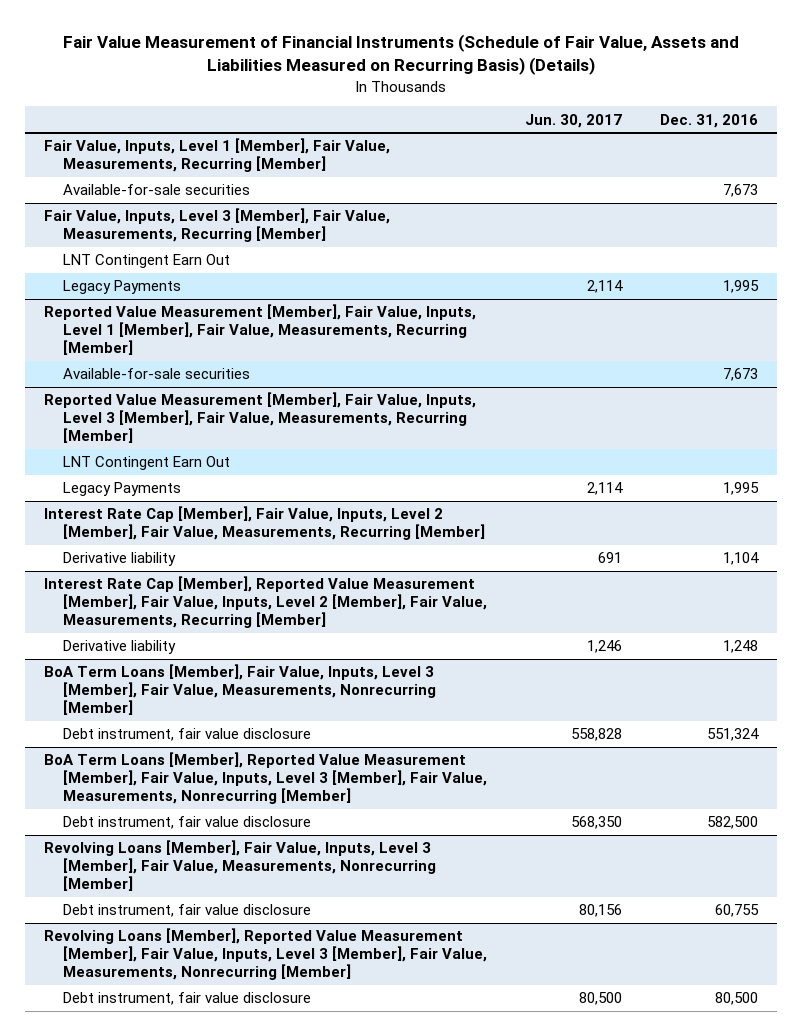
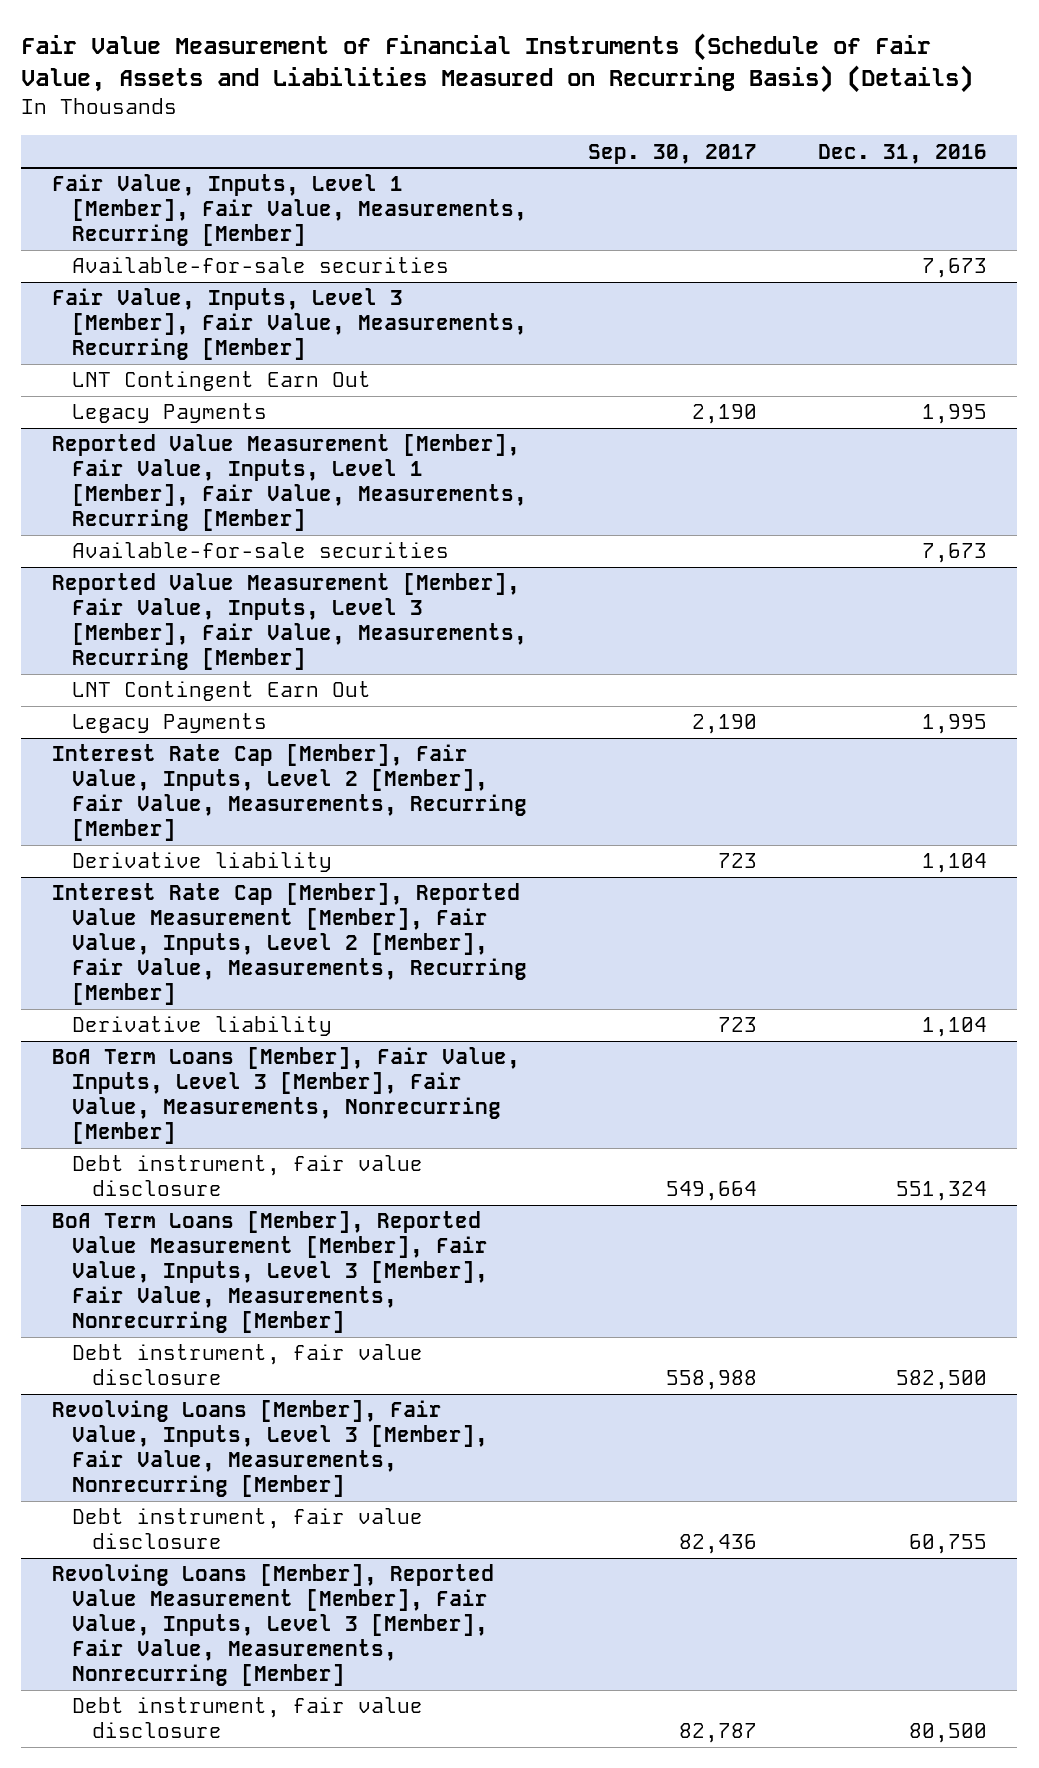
- | Jun. 30, 2017 | Dec. 31, 2016
+ | Sep. 30, 2017 | Dec. 31, 2016
@ Interest Rate Cap [Member], Reported Value Measurement [Member], Fair Value, Inputs, Level 2 [Member], Fair Value, Measurements, Recurring [Member]
- Derivative liability | 1,246 | 1,248
+ Derivative liability | 723 | 1,104

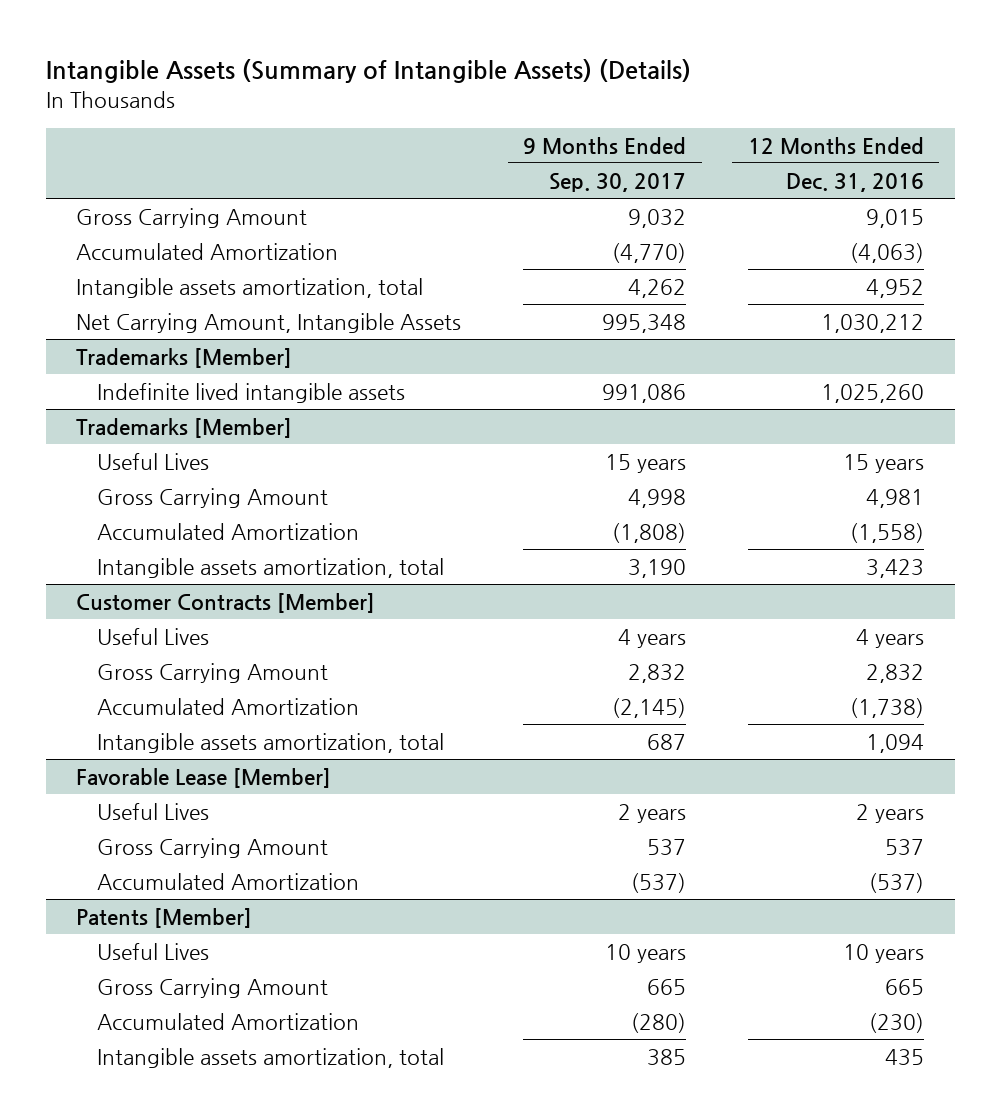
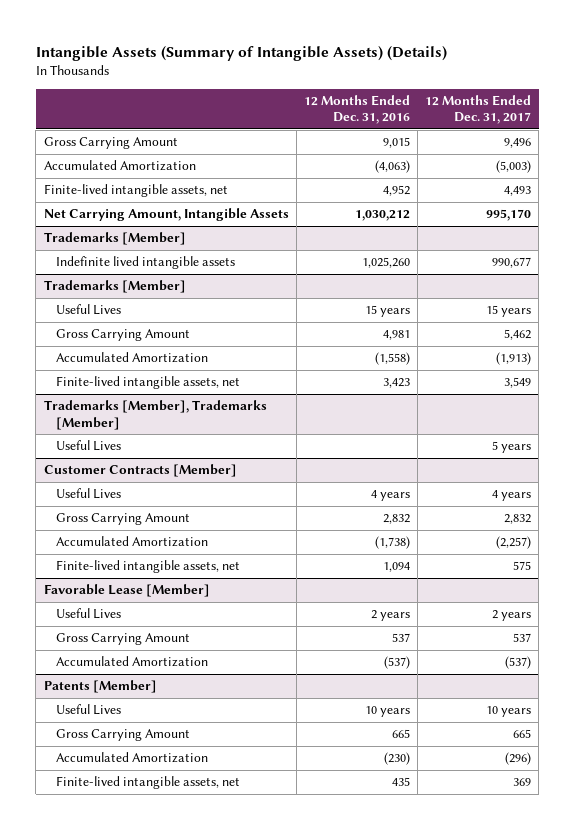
- | 9 Months Ended Sep. 30, 2017 | 12 Months Ended Dec. 31, 2016
+ | 12 Months Ended Dec. 31, 2016 | 12 Months Ended Dec. 31, 2017
- Intangible assets amortization, total | 4,262 | 4,952
+ Finite-lived intangible assets, net | 4,952 | 4,493
@ Trademarks [Member]
- Intangible assets amortization, total | 3,190 | 3,423
+ Finite-lived intangible assets, net | 3,423 | 3,549
+ Trademarks [Member], Trademarks [Member]
+ Useful Lives | | 5 years
@ Customer Contracts [Member]
- Intangible assets amortization, total | 687 | 1,094
+ Finite-lived intangible assets, net | 1,094 | 575
@ Patents [Member]
- Intangible assets amortization, total | 385 | 435
+ Finite-lived intangible assets, net | 435 | 369

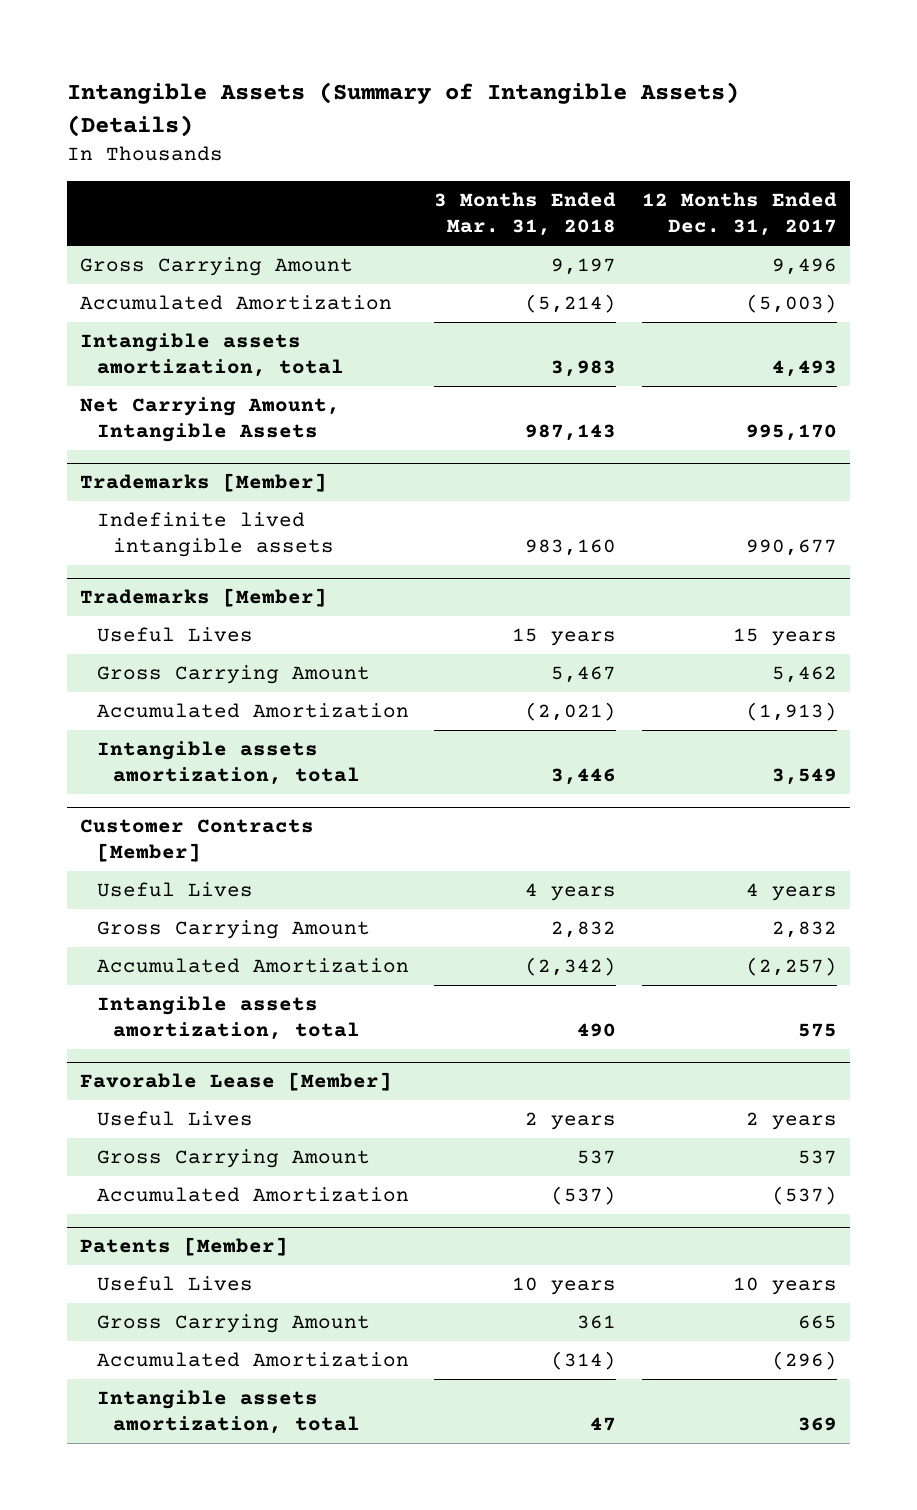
- | 12 Months Ended Dec. 31, 2016 | 12 Months Ended Dec. 31, 2017
+ | 3 Months Ended Mar. 31, 2018 | 12 Months Ended Dec. 31, 2017
- Finite-lived intangible assets, net | 4,952 | 4,493
+ Intangible assets amortization, total | 3,983 | 4,493
@ Trademarks [Member]
- Finite-lived intangible assets, net | 3,423 | 3,549
- Trademarks [Member], Trademarks [Member]
- Useful Lives | | 5 years
@ Trademarks [Member]
+ Intangible assets amortization, total | 3,446 | 3,549
@ Customer Contracts [Member]
- Finite-lived intangible assets, net | 1,094 | 575
+ Intangible assets amortization, total | 490 | 575
@ Patents [Member]
- Finite-lived intangible assets, net | 435 | 369
+ Intangible assets amortization, total | 47 | 369

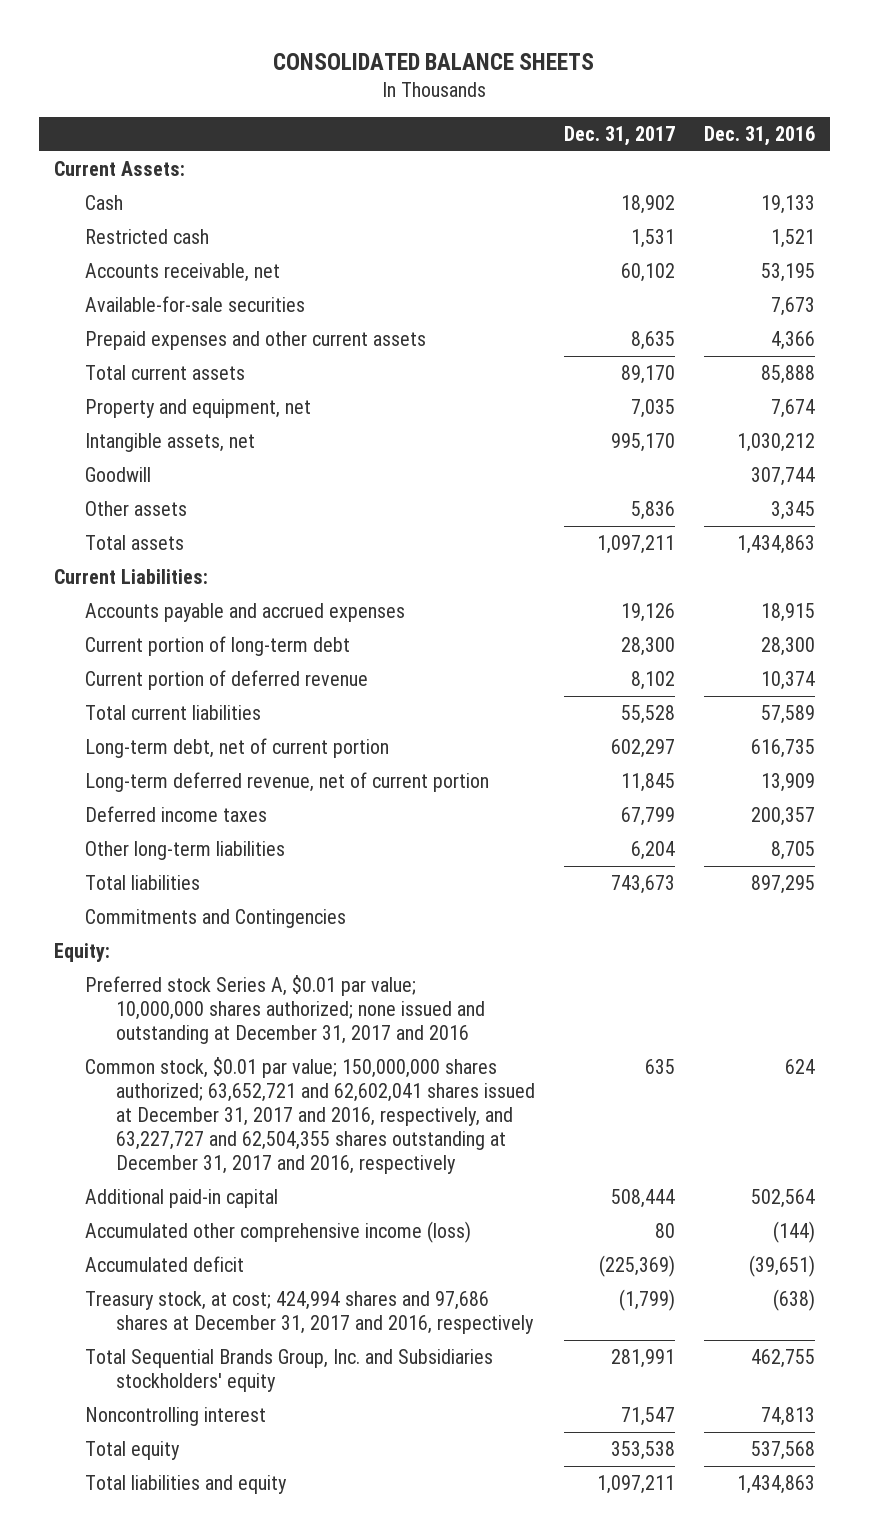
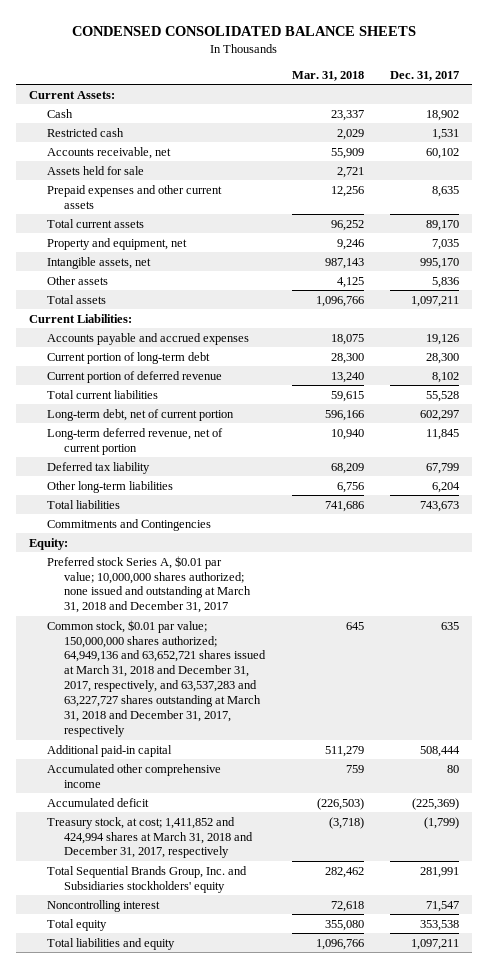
- CONSOLIDATED BALANCE SHEETS
+ CONDENSED CONSOLIDATED BALANCE SHEETS
- | Dec. 31, 2017 | Dec. 31, 2016
+ | Mar. 31, 2018 | Dec. 31, 2017
- Available-for-sale securities | | 7,673
+ Assets held for sale | 2,721 |
- Goodwill | | 307,744
- Deferred income taxes | 67,799 | 200,357
+ Deferred tax liability | 68,209 | 67,799
- Preferred stock Series A, $0.01 par value; 10,000,000 shares authorized; none issued and outstanding at December 31, 2017 and 2016
- Common stock, $0.01 par value; 150,000,000 shares authorized; 63,652,721 and 62,602,041 shares issued at December 31, 2017 and 2016, respectively, and 63,227,727 and 62,504,355 shares outstanding at December 31, 2017 and 2016, respectively | 635 | 624
+ Preferred stock Series A, $0.01 par value; 10,000,000 shares authorized; none issued and outstanding at March 31, 2018 and December 31, 2017
+ Common stock, $0.01 par value; 150,000,000 shares authorized; 64,949,136 and 63,652,721 shares issued at March 31, 2018 and December 31, 2017, respectively, and 63,537,283 and 63,227,727 shares outstanding at March 31, 2018 and December 31, 2017, respectively | 645 | 635
- Accumulated other comprehensive income (loss) | 80 | (144)
+ Accumulated other comprehensive income | 759 | 80
- Treasury stock, at cost; 424,994 shares and 97,686 shares at December 31, 2017 and 2016, respectively | (1,799) | (638)
+ Treasury stock, at cost; 1,411,852 and 424,994 shares at March 31, 2018 and December 31, 2017, respectively | (3,718) | (1,799)

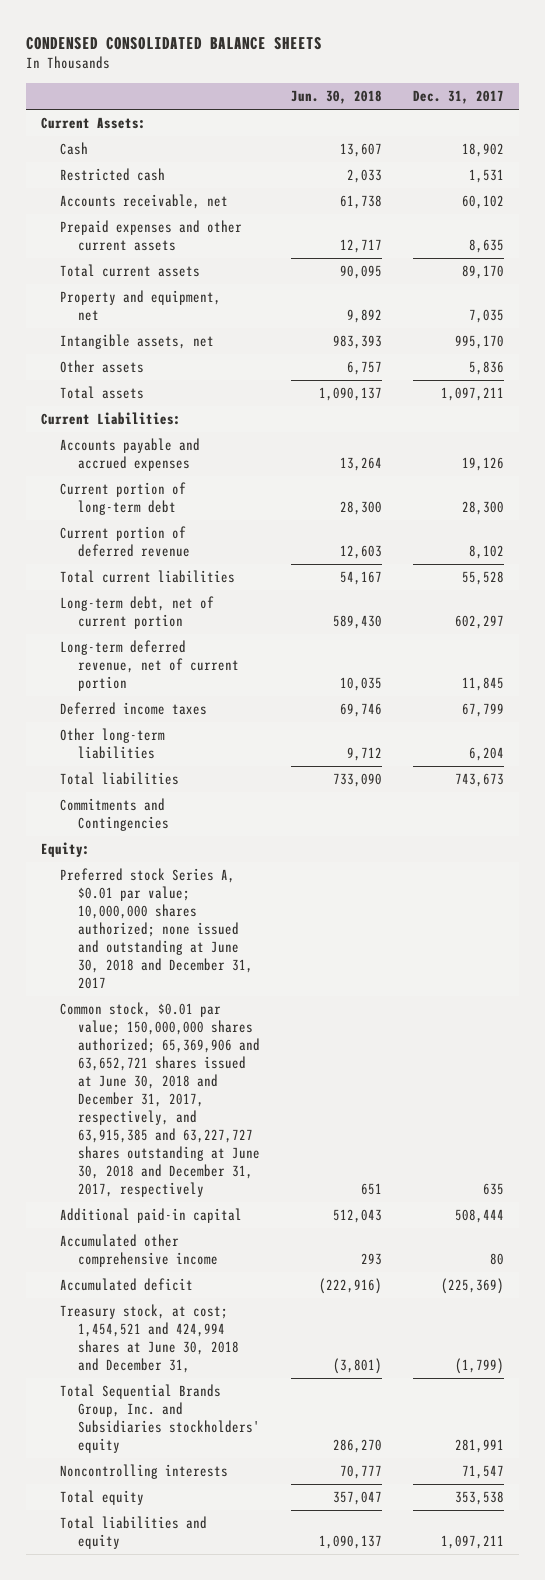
- | Mar. 31, 2018 | Dec. 31, 2017
+ | Jun. 30, 2018 | Dec. 31, 2017
- Assets held for sale | 2,721 |
- Deferred tax liability | 68,209 | 67,799
+ Deferred income taxes | 69,746 | 67,799
- Preferred stock Series A, $0.01 par value; 10,000,000 shares authorized; none issued and outstanding at March 31, 2018 and December 31, 2017
- Common stock, $0.01 par value; 150,000,000 shares authorized; 64,949,136 and 63,652,721 shares issued at March 31, 2018 and December 31, 2017, respectively, and 63,537,283 and 63,227,727 shares outstanding at March 31, 2018 and December 31, 2017, respectively | 645 | 635
+ Preferred stock Series A, $0.01 par value; 10,000,000 shares authorized; none issued and outstanding at June 30, 2018 and December 31, 2017
+ Common stock, $0.01 par value; 150,000,000 shares authorized; 65,369,906 and 63,652,721 shares issued at June 30, 2018 and December 31, 2017, respectively, and 63,915,385 and 63,227,727 shares outstanding at June 30, 2018 and December 31, 2017, respectively | 651 | 635
- Treasury stock, at cost; 1,411,852 and 424,994 shares at March 31, 2018 and December 31, 2017, respectively | (3,718) | (1,799)
+ Treasury stock, at cost; 1,454,521 and 424,994 shares at June 30, 2018 and December 31, | (3,801) | (1,799)
- Noncontrolling interest | 72,618 | 71,547
+ Noncontrolling interests | 70,777 | 71,547

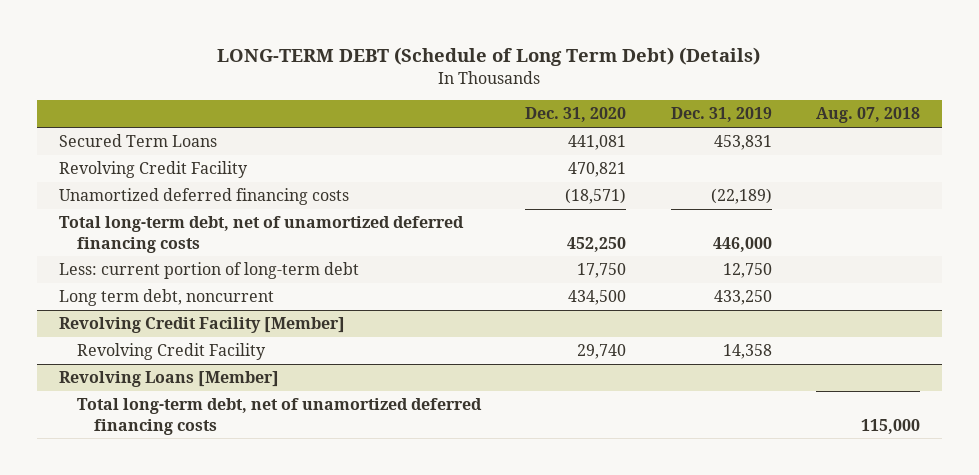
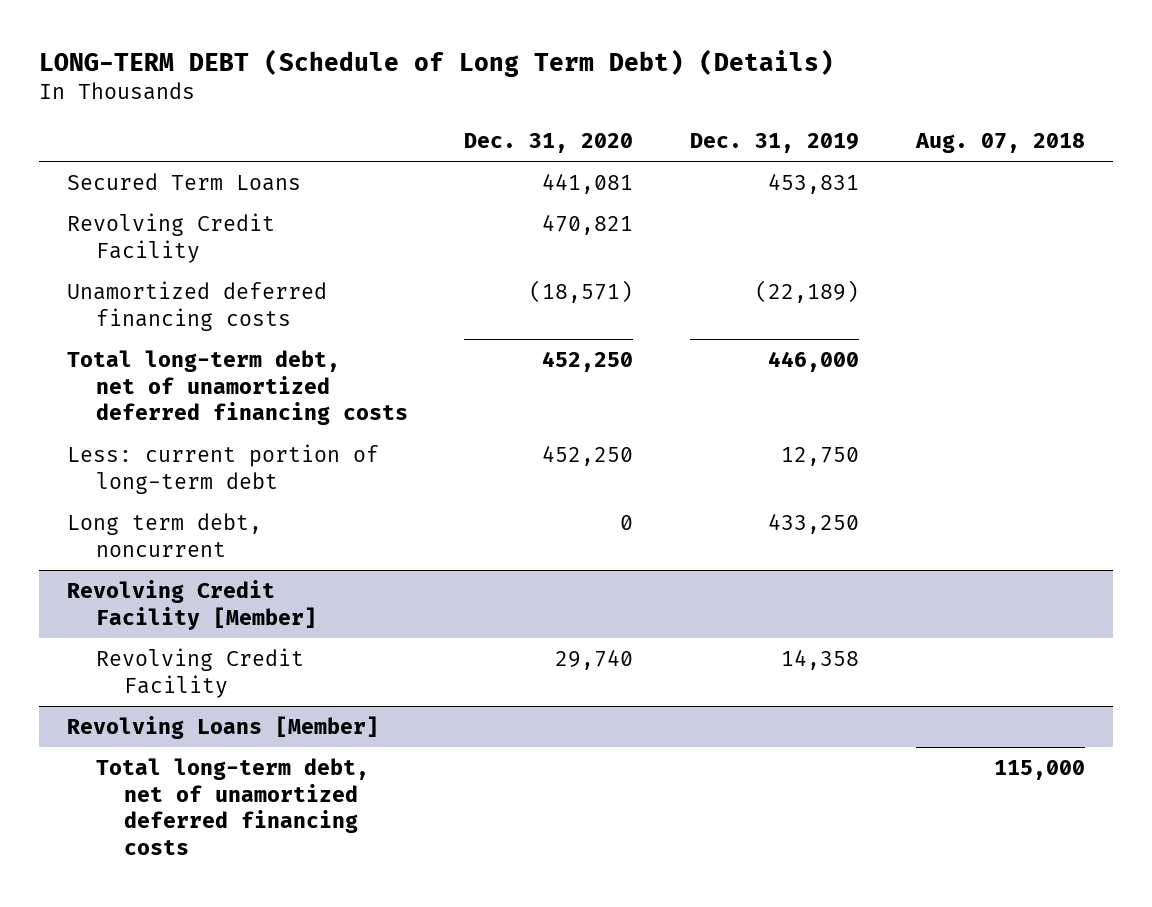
- Less: current portion of long-term debt | 17,750 | 12,750 |
- Long term debt, noncurrent | 434,500 | 433,250 |
+ Less: current portion of long-term debt | 452,250 | 12,750 |
+ Long term debt, noncurrent | 0 | 433,250 |

